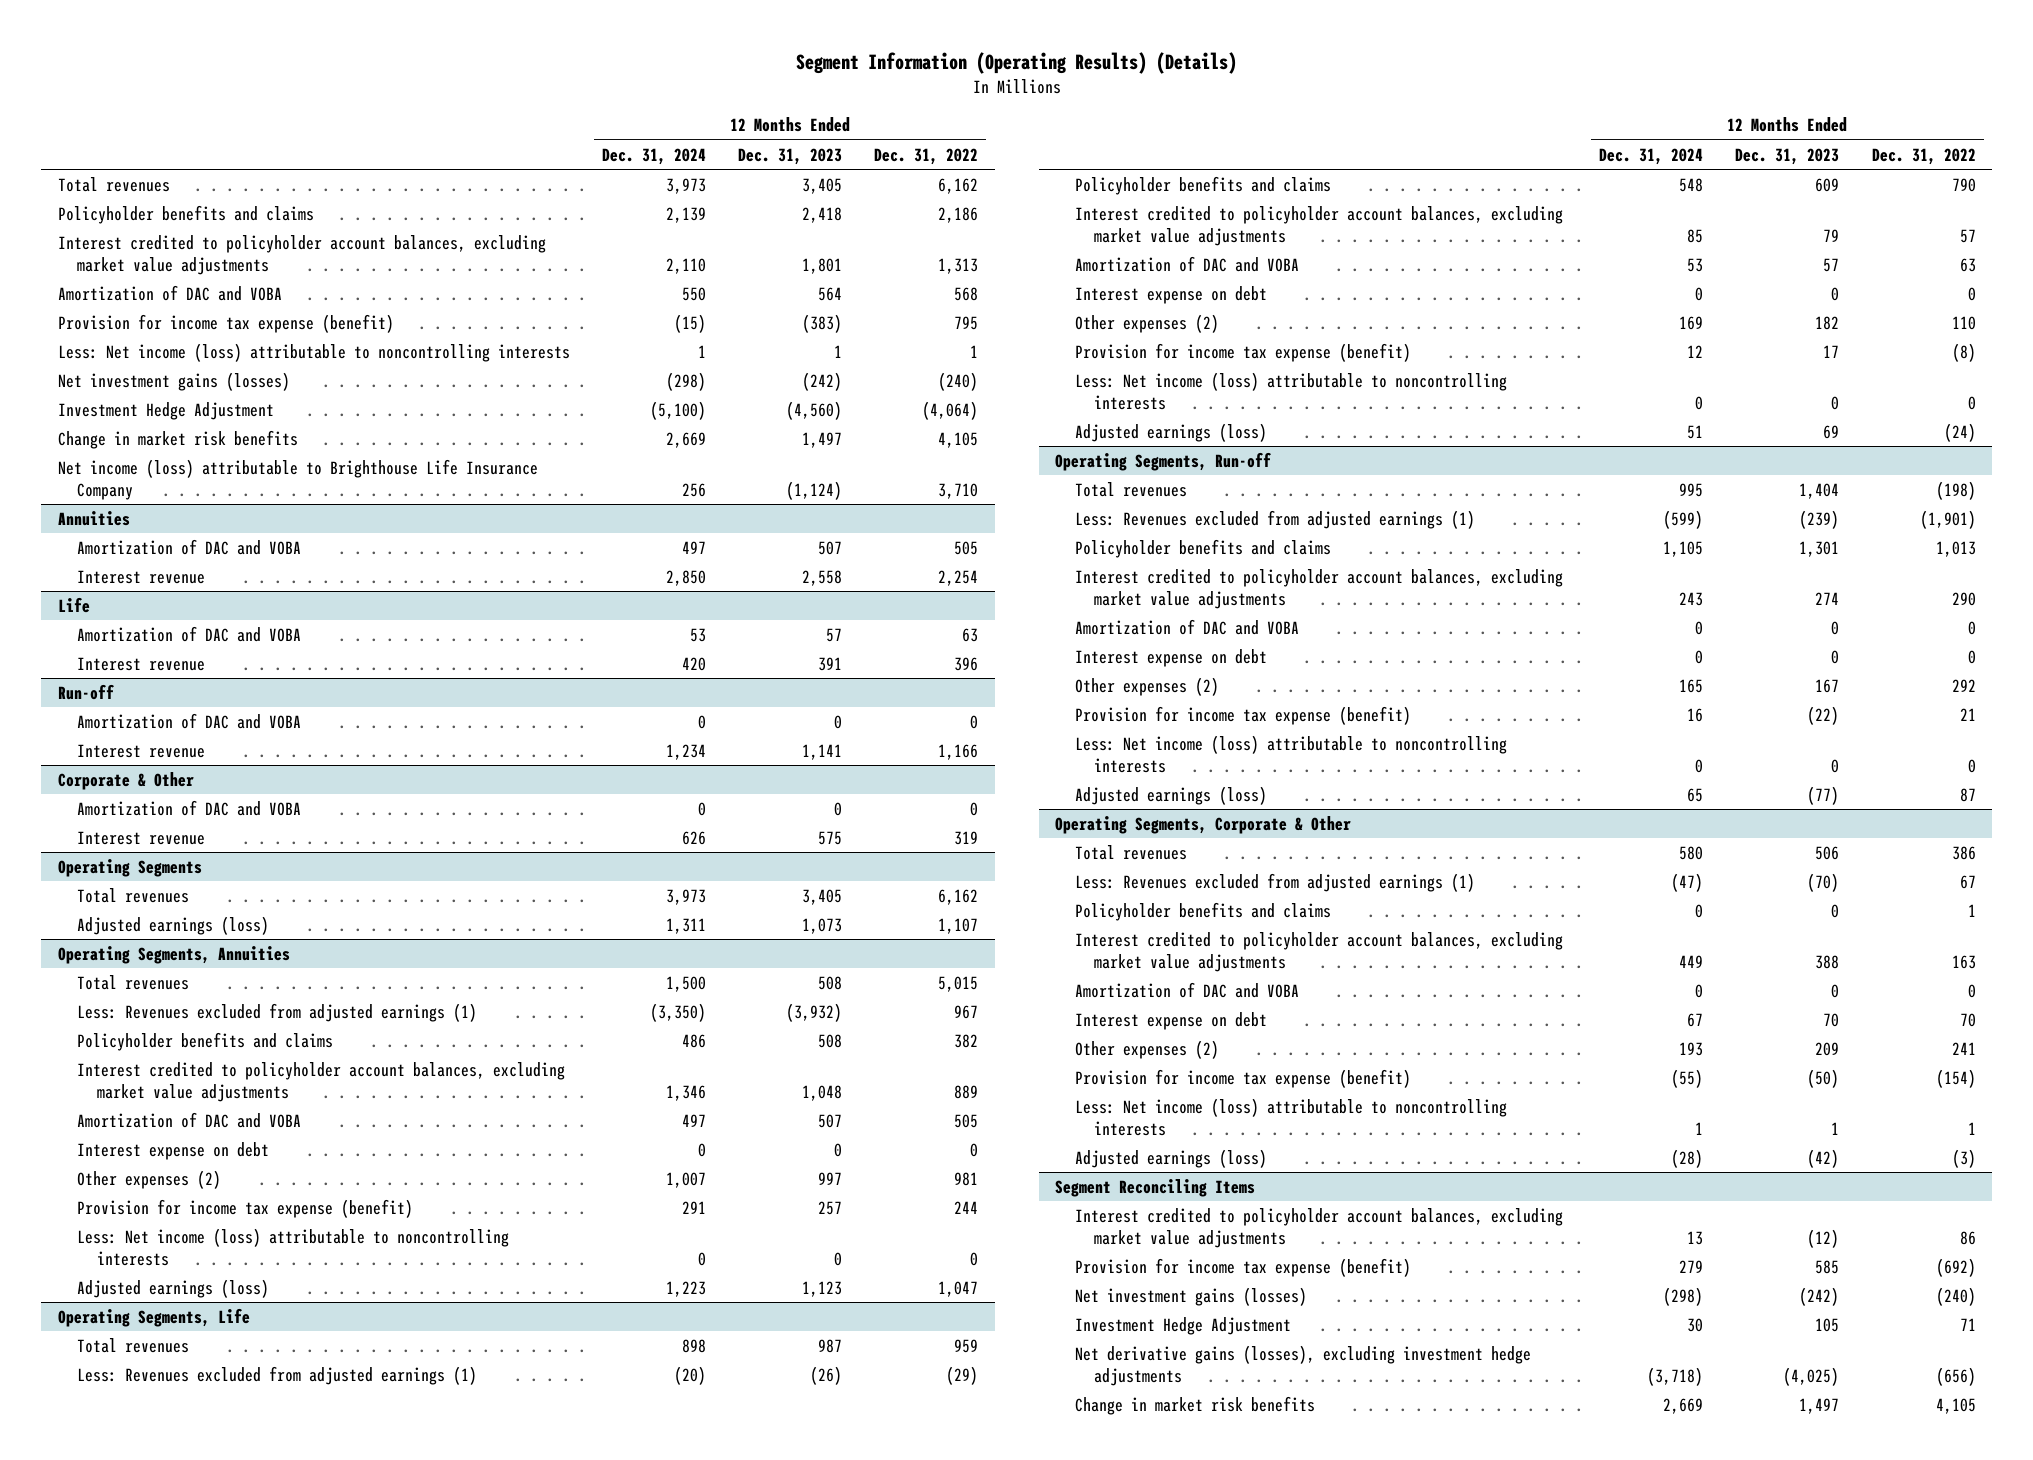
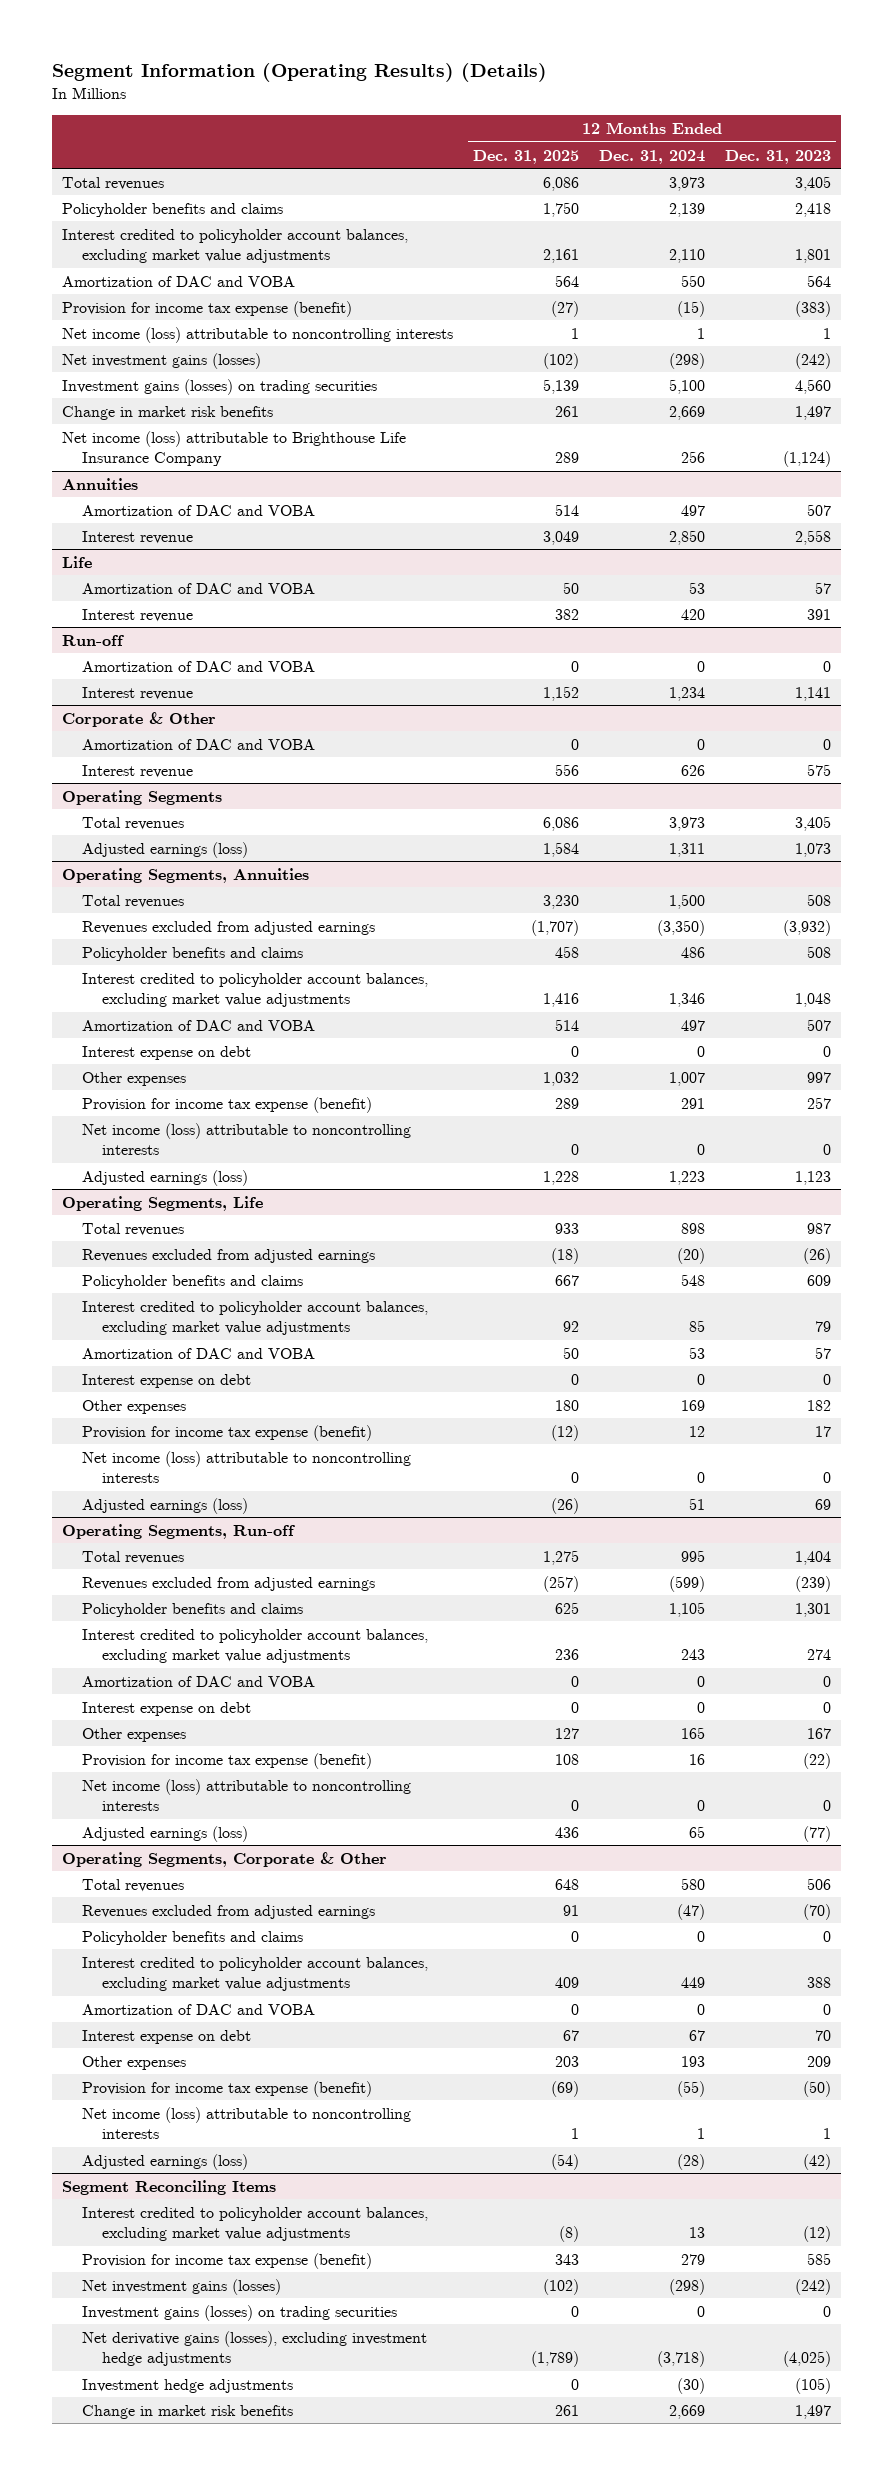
- | 12 Months Ended Dec. 31, 2024 | 12 Months Ended Dec. 31, 2023 | 12 Months Ended Dec. 31, 2022
+ | 12 Months Ended Dec. 31, 2025 | 12 Months Ended Dec. 31, 2024 | 12 Months Ended Dec. 31, 2023
- Less: Net income (loss) attributable to noncontrolling interests | 1 | 1 | 1
+ Net income (loss) attributable to noncontrolling interests | 1 | 1 | 1
- Investment Hedge Adjustment | (5,100) | (4,560) | (4,064)
+ Investment gains (losses) on trading securities | 5,139 | 5,100 | 4,560
@ Operating Segments, Annuities
- Less: Revenues excluded from adjusted earnings (1) | (3,350) | (3,932) | 967
+ Revenues excluded from adjusted earnings | (1,707) | (3,350) | (3,932)
- Other expenses (2) | 1,007 | 997 | 981
+ Other expenses | 1,032 | 1,007 | 997
- Less: Net income (loss) attributable to noncontrolling interests | 0 | 0 | 0
+ Net income (loss) attributable to noncontrolling interests | 0 | 0 | 0
@ Operating Segments, Life
- Less: Revenues excluded from adjusted earnings (1) | (20) | (26) | (29)
+ Revenues excluded from adjusted earnings | (18) | (20) | (26)
- Other expenses (2) | 169 | 182 | 110
+ Other expenses | 180 | 169 | 182
- Less: Net income (loss) attributable to noncontrolling interests | 0 | 0 | 0
+ Net income (loss) attributable to noncontrolling interests | 0 | 0 | 0
@ Operating Segments, Run-off
- Less: Revenues excluded from adjusted earnings (1) | (599) | (239) | (1,901)
+ Revenues excluded from adjusted earnings | (257) | (599) | (239)
- Other expenses (2) | 165 | 167 | 292
+ Other expenses | 127 | 165 | 167
- Less: Net income (loss) attributable to noncontrolling interests | 0 | 0 | 0
+ Net income (loss) attributable to noncontrolling interests | 0 | 0 | 0
@ Operating Segments, Corporate & Other
- Less: Revenues excluded from adjusted earnings (1) | (47) | (70) | 67
+ Revenues excluded from adjusted earnings | 91 | (47) | (70)
- Other expenses (2) | 193 | 209 | 241
+ Other expenses | 203 | 193 | 209
- Less: Net income (loss) attributable to noncontrolling interests | 1 | 1 | 1
+ Net income (loss) attributable to noncontrolling interests | 1 | 1 | 1
@ Segment Reconciling Items
- Investment Hedge Adjustment | 30 | 105 | 71
+ Investment gains (losses) on trading securities | 0 | 0 | 0
+ Investment hedge adjustments | 0 | (30) | (105)

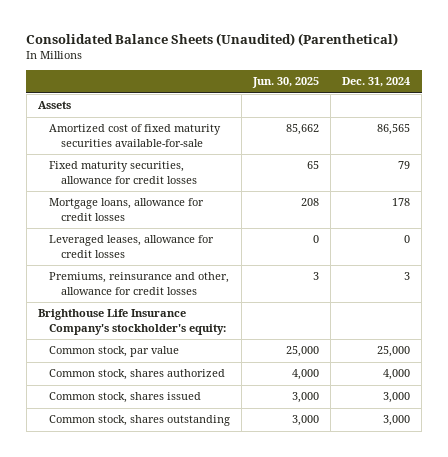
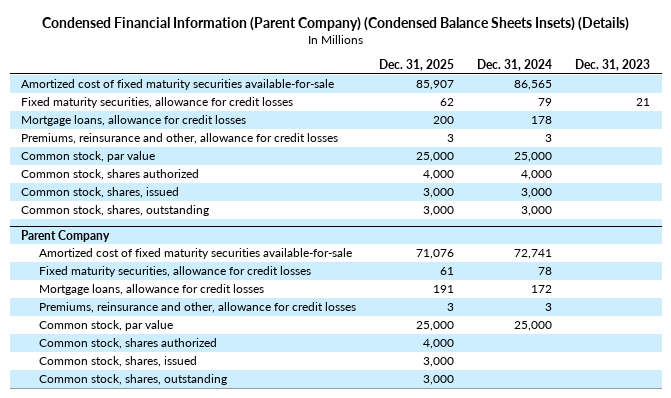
- Consolidated Balance Sheets (Unaudited) (Parenthetical)
+ Condensed Financial Information (Parent Company) (Condensed Balance Sheets Insets) (Details)
- | Jun. 30, 2025 | Dec. 31, 2024
+ | Dec. 31, 2025 | Dec. 31, 2024 | Dec. 31, 2023
- Assets
- Leveraged leases, allowance for credit losses | 0 | 0
- Brighthouse Life Insurance Company's stockholder's equity:
- Common stock, shares issued | 3,000 | 3,000
- Common stock, shares outstanding | 3,000 | 3,000
+ Common stock, shares, issued | 3,000 | 3,000 |
+ Common stock, shares, outstanding | 3,000 | 3,000 |
+ Parent Company
+ Amortized cost of fixed maturity securities available-for-sale | 71,076 | 72,741 |
+ Fixed maturity securities, allowance for credit losses | 61 | 78 |
+ Mortgage loans, allowance for credit losses | 191 | 172 |
+ Premiums, reinsurance and other, allowance for credit losses | 3 | 3 |
+ Common stock, par value | 25,000 | 25,000 |
+ Common stock, shares authorized | 4,000 | |
+ Common stock, shares, issued | 3,000 | |
+ Common stock, shares, outstanding | 3,000 | |

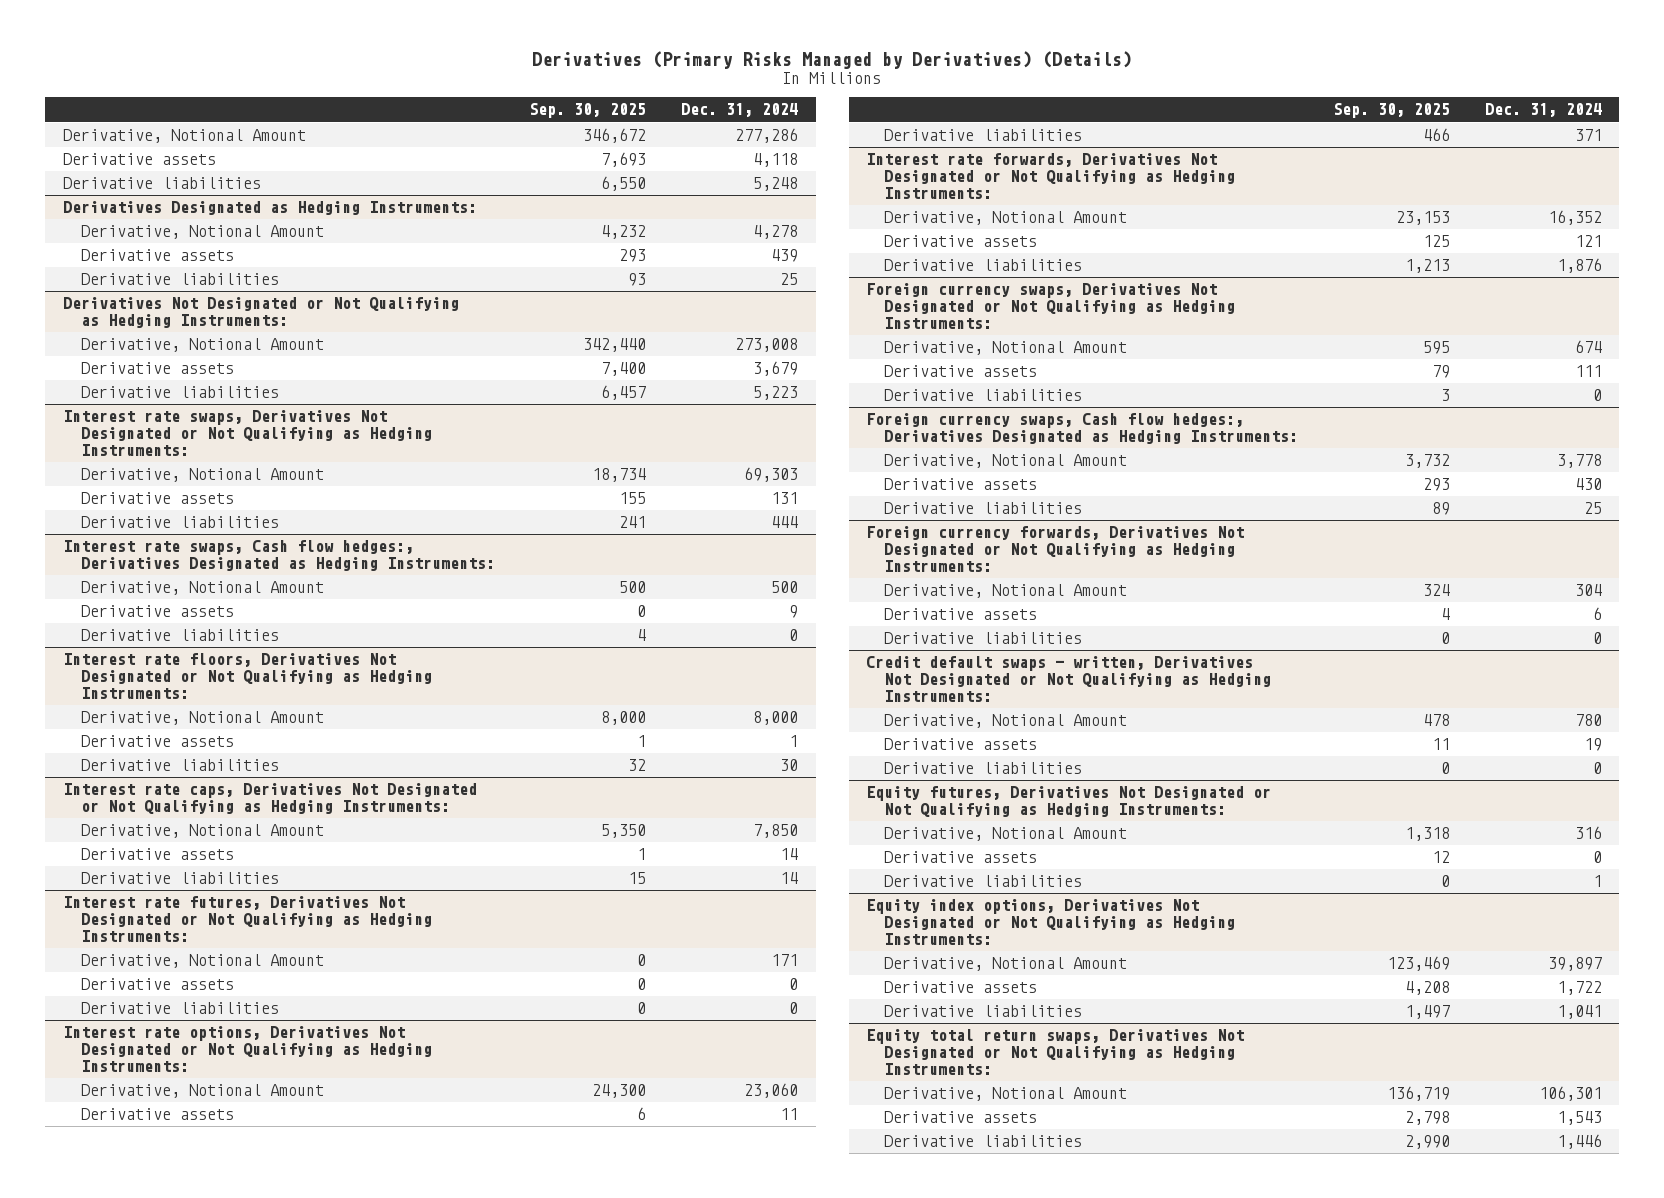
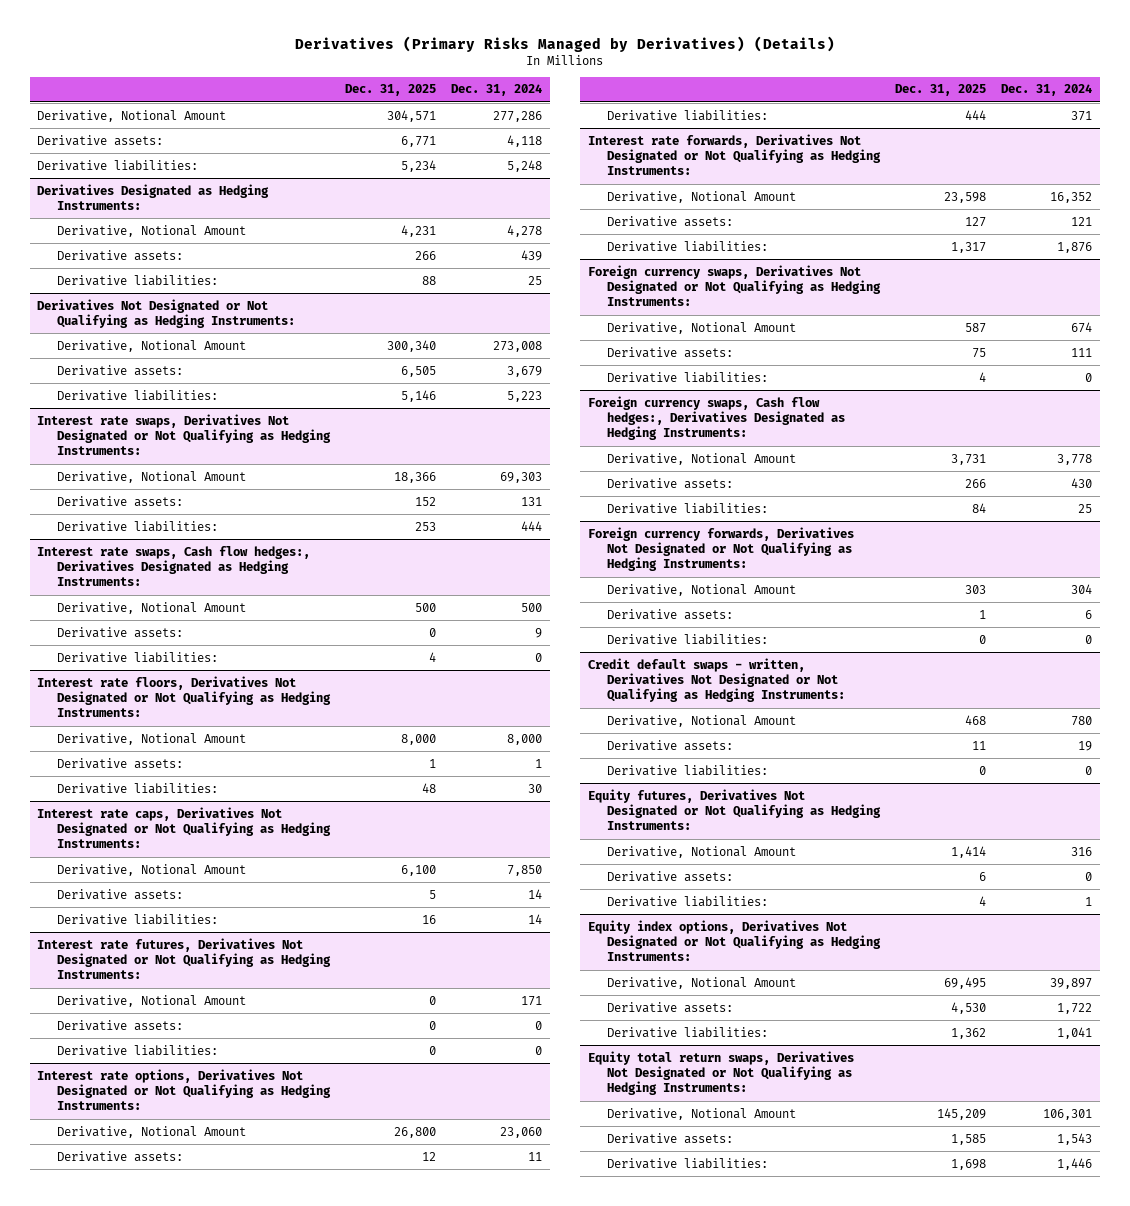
- | Sep. 30, 2025 | Dec. 31, 2024
+ | Dec. 31, 2025 | Dec. 31, 2024
- Derivative assets | 7,693 | 4,118
- Derivative liabilities | 6,550 | 5,248
+ Derivative assets: | 6,771 | 4,118
+ Derivative liabilities: | 5,234 | 5,248
@ Derivatives Designated as Hedging Instruments:
- Derivative assets | 293 | 439
- Derivative liabilities | 93 | 25
+ Derivative assets: | 266 | 439
+ Derivative liabilities: | 88 | 25
@ Derivatives Not Designated or Not Qualifying as Hedging Instruments:
- Derivative assets | 7,400 | 3,679
- Derivative liabilities | 6,457 | 5,223
+ Derivative assets: | 6,505 | 3,679
+ Derivative liabilities: | 5,146 | 5,223
@ Interest rate swaps, Derivatives Not Designated or Not Qualifying as Hedging Instruments:
- Derivative assets | 155 | 131
- Derivative liabilities | 241 | 444
+ Derivative assets: | 152 | 131
+ Derivative liabilities: | 253 | 444
@ Interest rate swaps, Cash flow hedges:, Derivatives Designated as Hedging Instruments:
- Derivative assets | 0 | 9
- Derivative liabilities | 4 | 0
+ Derivative assets: | 0 | 9
+ Derivative liabilities: | 4 | 0
@ Interest rate floors, Derivatives Not Designated or Not Qualifying as Hedging Instruments:
- Derivative assets | 1 | 1
- Derivative liabilities | 32 | 30
+ Derivative assets: | 1 | 1
+ Derivative liabilities: | 48 | 30
@ Interest rate caps, Derivatives Not Designated or Not Qualifying as Hedging Instruments:
- Derivative assets | 1 | 14
- Derivative liabilities | 15 | 14
+ Derivative assets: | 5 | 14
+ Derivative liabilities: | 16 | 14
@ Interest rate futures, Derivatives Not Designated or Not Qualifying as Hedging Instruments:
- Derivative assets | 0 | 0
- Derivative liabilities | 0 | 0
+ Derivative assets: | 0 | 0
+ Derivative liabilities: | 0 | 0
@ Interest rate options, Derivatives Not Designated or Not Qualifying as Hedging Instruments:
- Derivative assets | 6 | 11
- Derivative liabilities | 466 | 371
+ Derivative assets: | 12 | 11
+ Derivative liabilities: | 444 | 371
@ Interest rate forwards, Derivatives Not Designated or Not Qualifying as Hedging Instruments:
- Derivative assets | 125 | 121
- Derivative liabilities | 1,213 | 1,876
+ Derivative assets: | 127 | 121
+ Derivative liabilities: | 1,317 | 1,876
@ Foreign currency swaps, Derivatives Not Designated or Not Qualifying as Hedging Instruments:
- Derivative assets | 79 | 111
- Derivative liabilities | 3 | 0
+ Derivative assets: | 75 | 111
+ Derivative liabilities: | 4 | 0
@ Foreign currency swaps, Cash flow hedges:, Derivatives Designated as Hedging Instruments:
- Derivative assets | 293 | 430
- Derivative liabilities | 89 | 25
+ Derivative assets: | 266 | 430
+ Derivative liabilities: | 84 | 25
@ Foreign currency forwards, Derivatives Not Designated or Not Qualifying as Hedging Instruments:
- Derivative assets | 4 | 6
- Derivative liabilities | 0 | 0
+ Derivative assets: | 1 | 6
+ Derivative liabilities: | 0 | 0
@ Credit default swaps - written, Derivatives Not Designated or Not Qualifying as Hedging Instruments:
- Derivative assets | 11 | 19
- Derivative liabilities | 0 | 0
+ Derivative assets: | 11 | 19
+ Derivative liabilities: | 0 | 0
@ Equity futures, Derivatives Not Designated or Not Qualifying as Hedging Instruments:
- Derivative assets | 12 | 0
- Derivative liabilities | 0 | 1
+ Derivative assets: | 6 | 0
+ Derivative liabilities: | 4 | 1
@ Equity index options, Derivatives Not Designated or Not Qualifying as Hedging Instruments:
- Derivative assets | 4,208 | 1,722
- Derivative liabilities | 1,497 | 1,041
+ Derivative assets: | 4,530 | 1,722
+ Derivative liabilities: | 1,362 | 1,041
@ Equity total return swaps, Derivatives Not Designated or Not Qualifying as Hedging Instruments:
- Derivative assets | 2,798 | 1,543
- Derivative liabilities | 2,990 | 1,446
+ Derivative assets: | 1,585 | 1,543
+ Derivative liabilities: | 1,698 | 1,446

